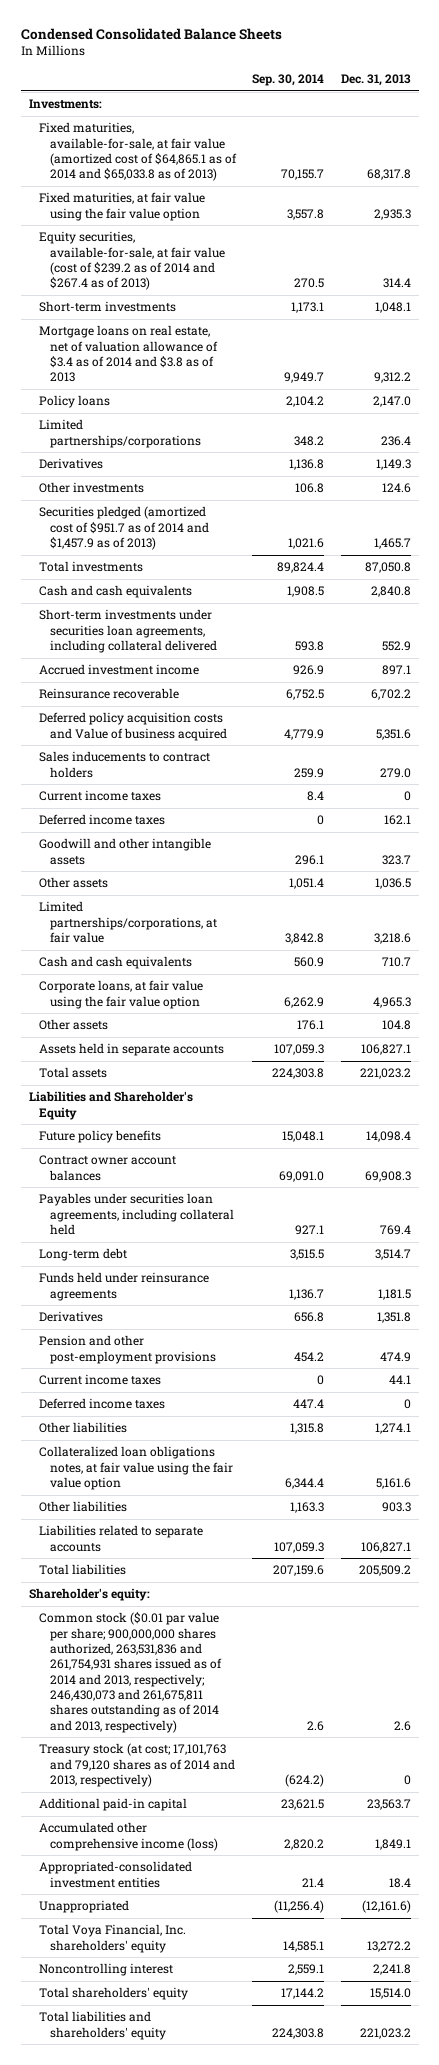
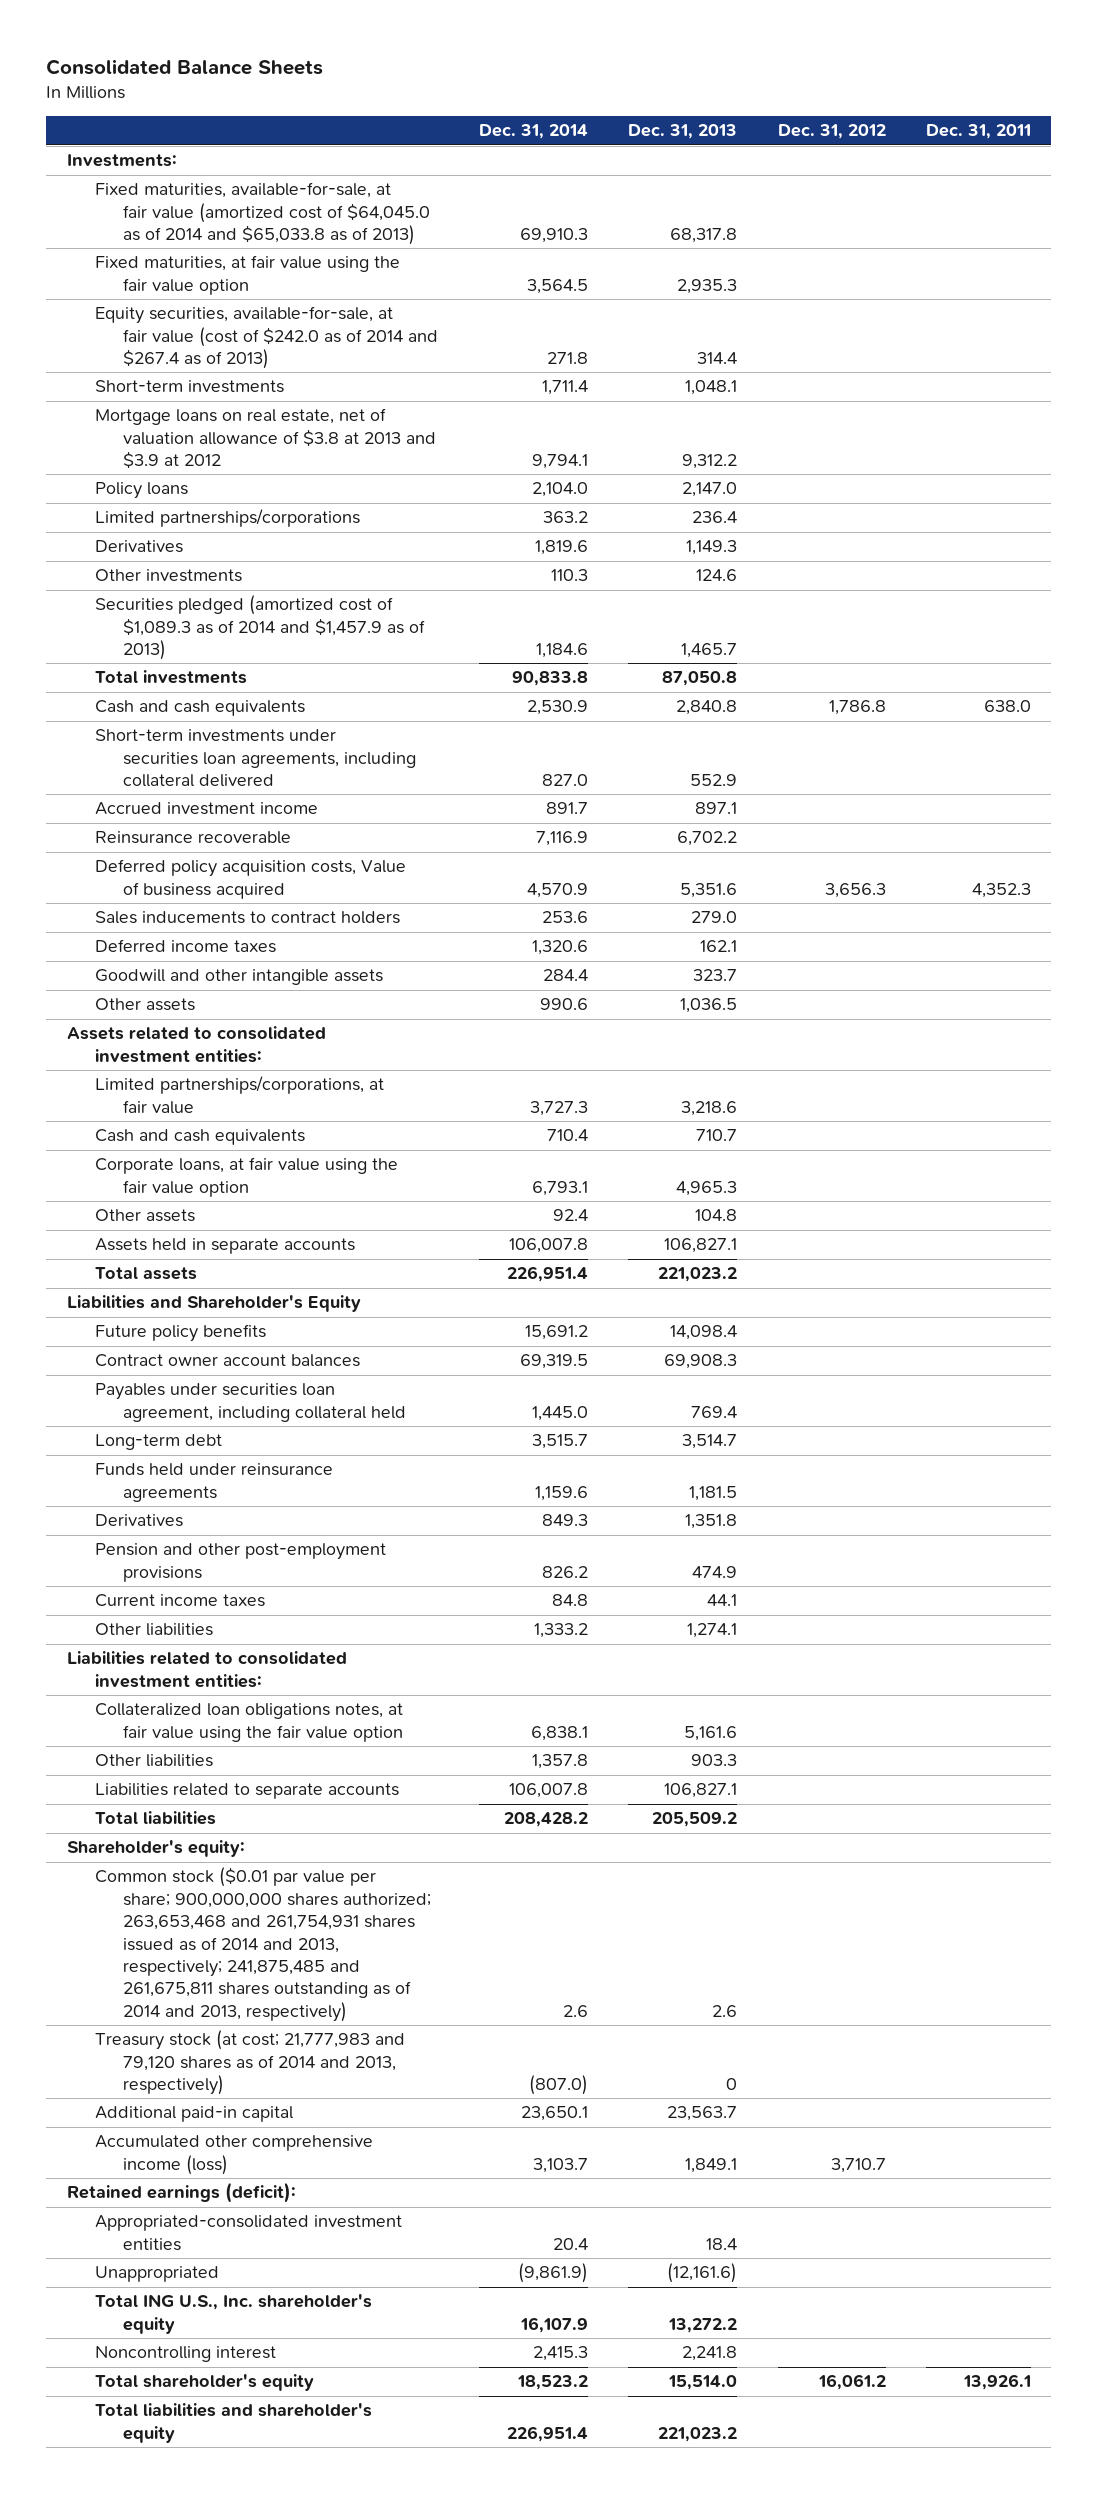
- Condensed Consolidated Balance Sheets
+ Consolidated Balance Sheets
- | Sep. 30, 2014 | Dec. 31, 2013
+ | Dec. 31, 2014 | Dec. 31, 2013 | Dec. 31, 2012 | Dec. 31, 2011
- Fixed maturities, available-for-sale, at fair value (amortized cost of $64,865.1 as of 2014 and $65,033.8 as of 2013) | 70,155.7 | 68,317.8
+ Fixed maturities, available-for-sale, at fair value (amortized cost of $64,045.0 as of 2014 and $65,033.8 as of 2013) | 69,910.3 | 68,317.8 | |
- Equity securities, available-for-sale, at fair value (cost of $239.2 as of 2014 and $267.4 as of 2013) | 270.5 | 314.4
+ Equity securities, available-for-sale, at fair value (cost of $242.0 as of 2014 and $267.4 as of 2013) | 271.8 | 314.4 | |
- Mortgage loans on real estate, net of valuation allowance of $3.4 as of 2014 and $3.8 as of 2013 | 9,949.7 | 9,312.2
+ Mortgage loans on real estate, net of valuation allowance of $3.8 at 2013 and $3.9 at 2012 | 9,794.1 | 9,312.2 | |
- Securities pledged (amortized cost of $951.7 as of 2014 and $1,457.9 as of 2013) | 1,021.6 | 1,465.7
+ Securities pledged (amortized cost of $1,089.3 as of 2014 and $1,457.9 as of 2013) | 1,184.6 | 1,465.7 | |
- Deferred policy acquisition costs and Value of business acquired | 4,779.9 | 5,351.6
+ Deferred policy acquisition costs, Value of business acquired | 4,570.9 | 5,351.6 | 3,656.3 | 4,352.3
- Current income taxes | 8.4 | 0
+ Assets related to consolidated investment entities:
- Payables under securities loan agreements, including collateral held | 927.1 | 769.4
+ Payables under securities loan agreement, including collateral held | 1,445.0 | 769.4 | |
- Deferred income taxes | 447.4 | 0
+ Liabilities related to consolidated investment entities:
- Common stock ($0.01 par value per share; 900,000,000 shares authorized, 263,531,836 and 261,754,931 shares issued as of 2014 and 2013, respectively; 246,430,073 and 261,675,811 shares outstanding as of 2014 and 2013, respectively) | 2.6 | 2.6
- Treasury stock (at cost; 17,101,763 and 79,120 shares as of 2014 and 2013, respectively) | (624.2) | 0
+ Common stock ($0.01 par value per share; 900,000,000 shares authorized; 263,653,468 and 261,754,931 shares issued as of 2014 and 2013, respectively; 241,875,485 and 261,675,811 shares outstanding as of 2014 and 2013, respectively) | 2.6 | 2.6 | |
+ Treasury stock (at cost; 21,777,983 and 79,120 shares as of 2014 and 2013, respectively) | (807.0) | 0 | |
+ Retained earnings (deficit):
- Total Voya Financial, Inc. shareholders' equity | 14,585.1 | 13,272.2
+ Total ING U.S., Inc. shareholder's equity | 16,107.9 | 13,272.2 | |
- Total shareholders' equity | 17,144.2 | 15,514.0
- Total liabilities and shareholders' equity | 224,303.8 | 221,023.2
+ Total shareholder's equity | 18,523.2 | 15,514.0 | 16,061.2 | 13,926.1
+ Total liabilities and shareholder's equity | 226,951.4 | 221,023.2 | |

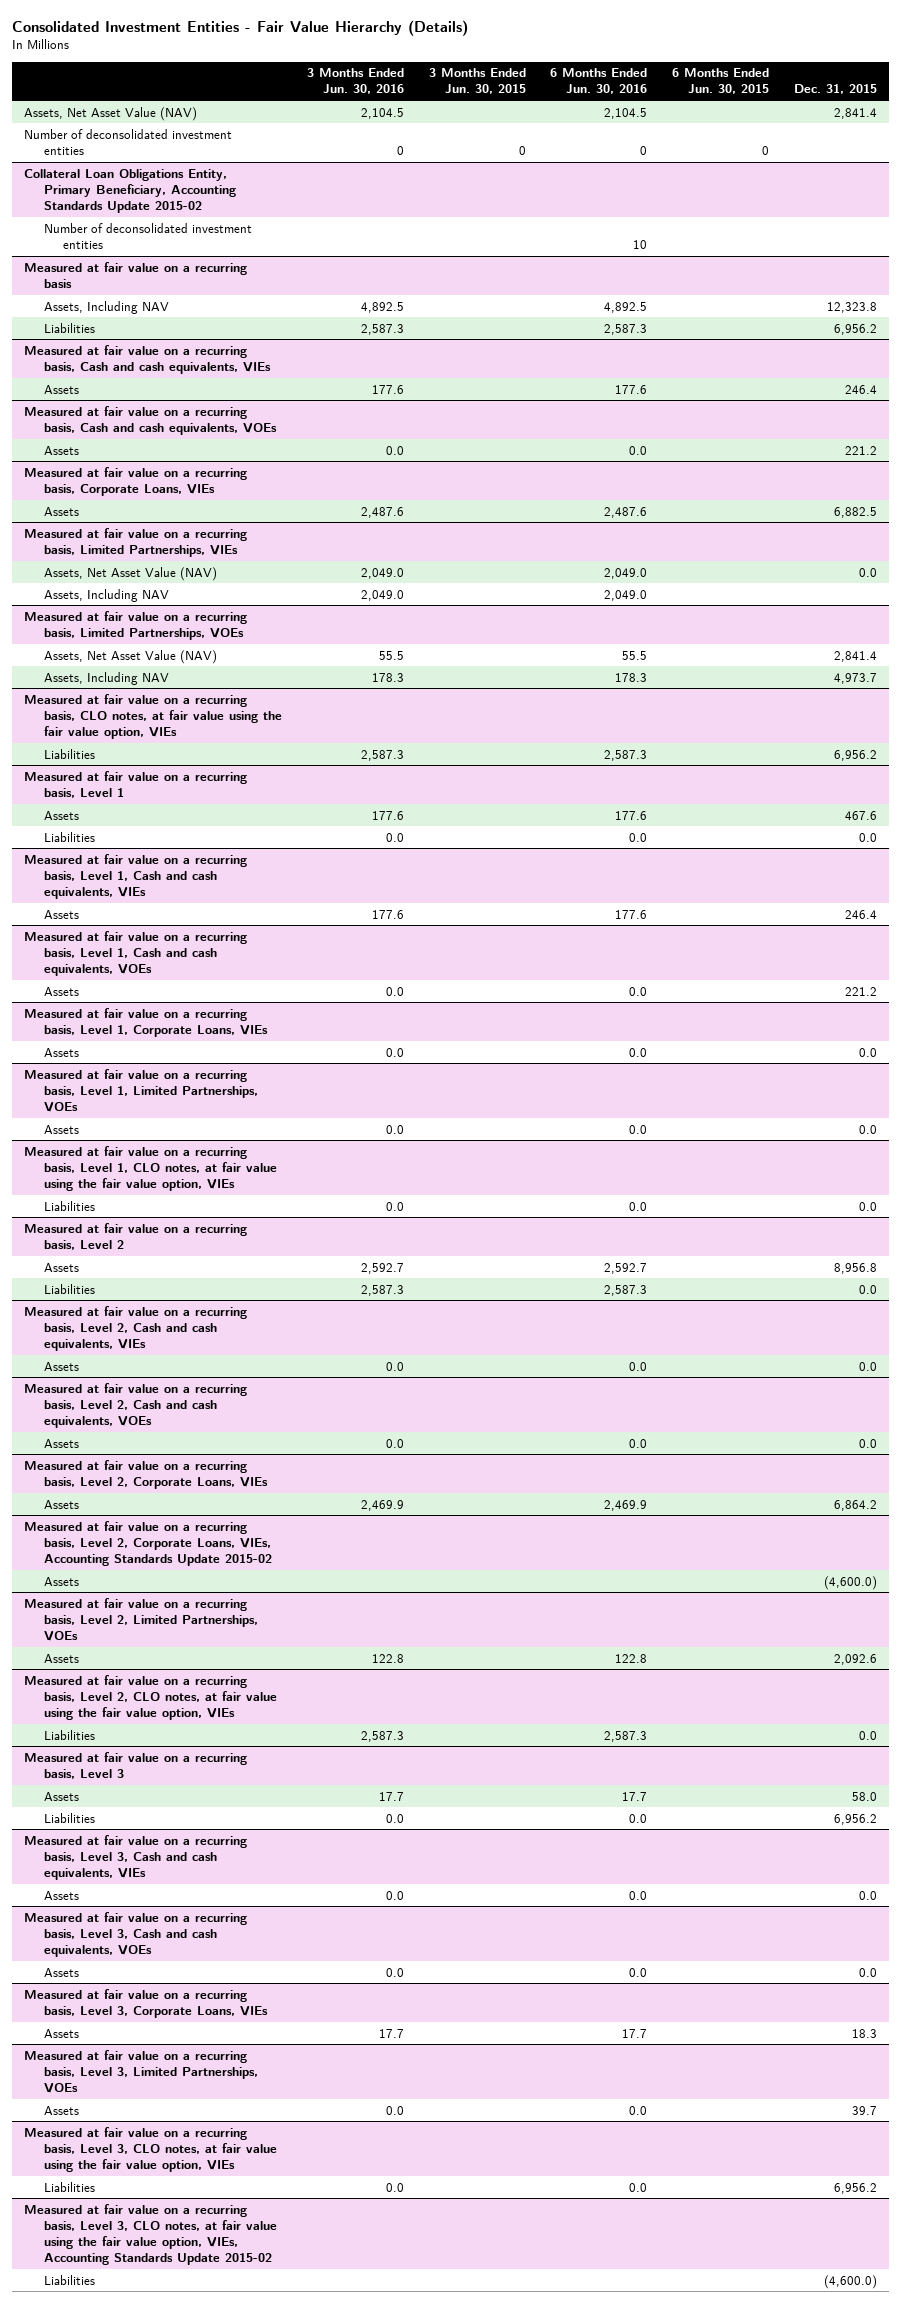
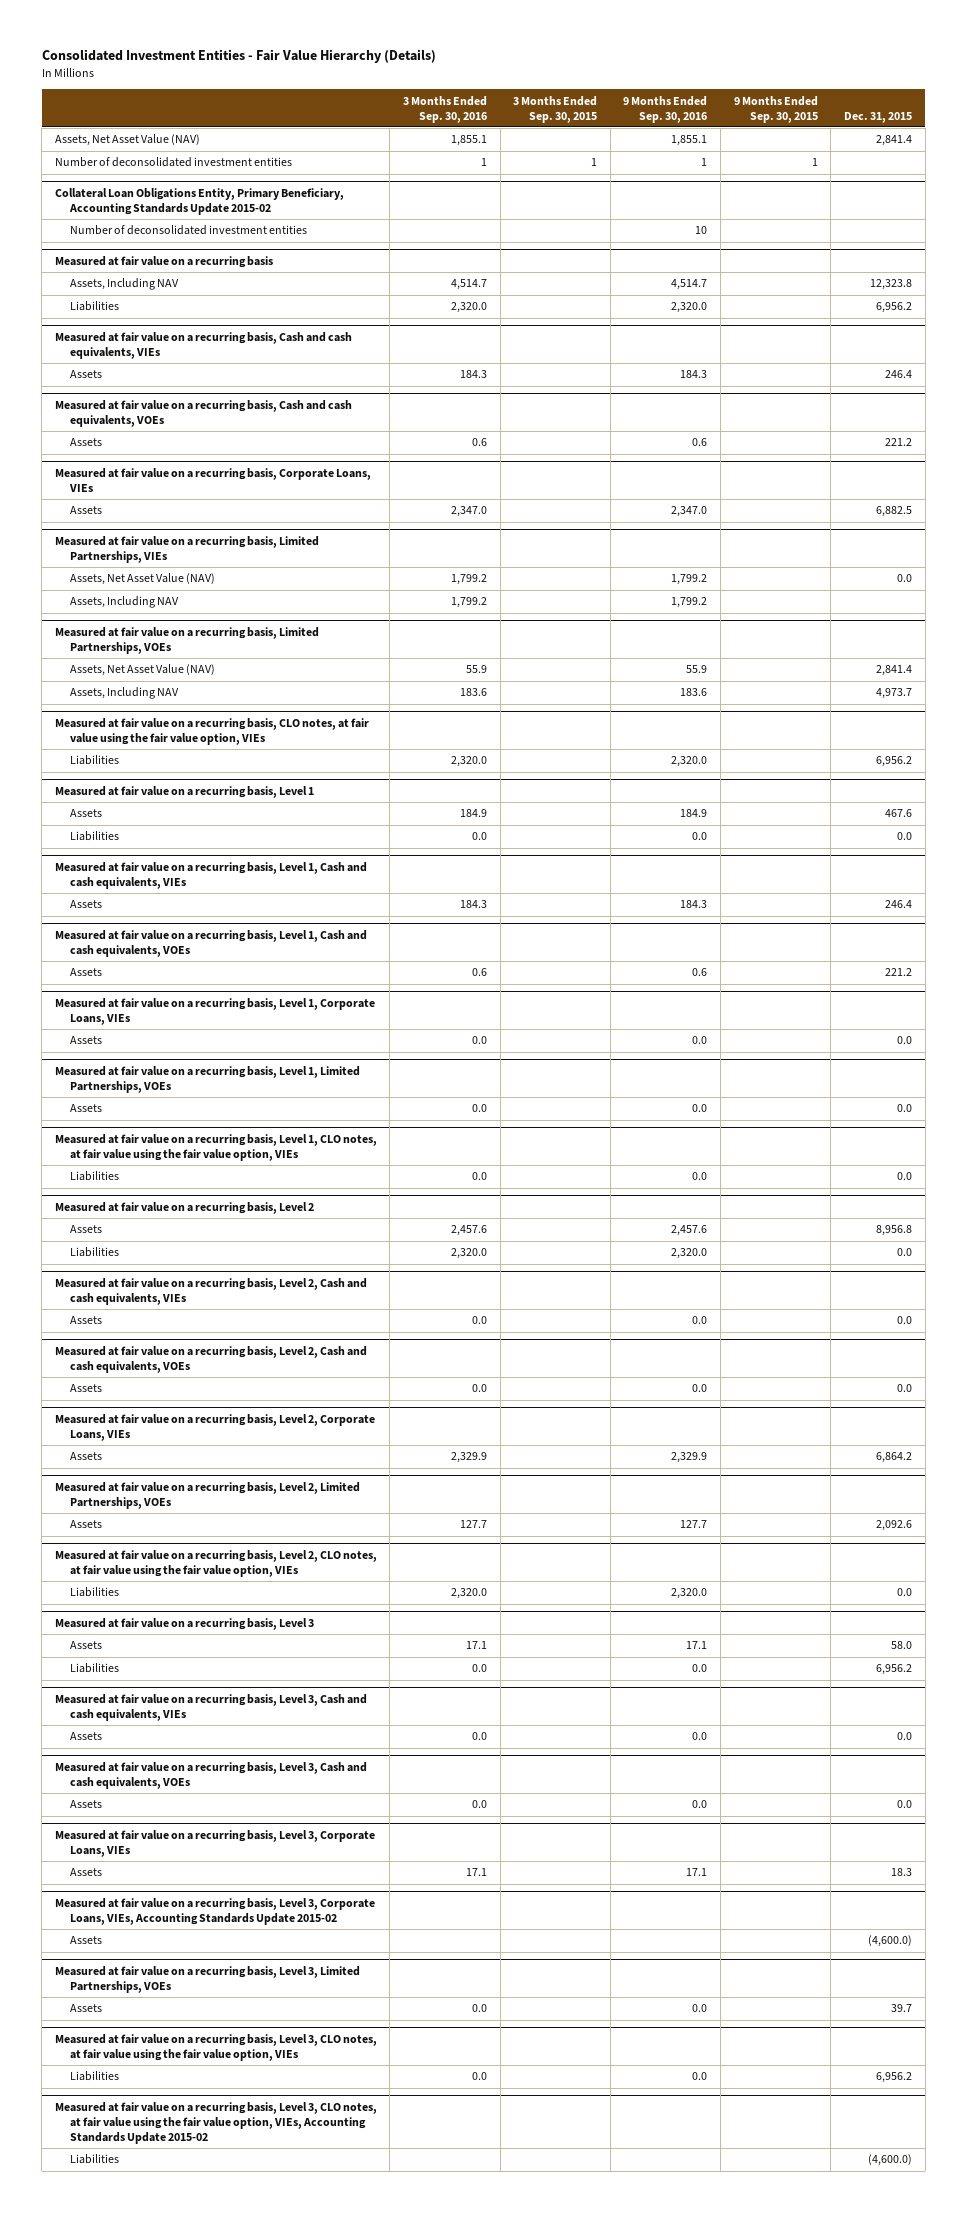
- | 3 Months Ended Jun. 30, 2016 | 3 Months Ended Jun. 30, 2015 | 6 Months Ended Jun. 30, 2016 | 6 Months Ended Jun. 30, 2015 | Dec. 31, 2015
+ | 3 Months Ended Sep. 30, 2016 | 3 Months Ended Sep. 30, 2015 | 9 Months Ended Sep. 30, 2016 | 9 Months Ended Sep. 30, 2015 | Dec. 31, 2015
- Measured at fair value on a recurring basis, Level 2, Corporate Loans, VIEs, Accounting Standards Update 2015-02
- Assets | | | | | (4,600.0)
+ Measured at fair value on a recurring basis, Level 3, Corporate Loans, VIEs, Accounting Standards Update 2015-02
+ Assets | | | | | (4,600.0)

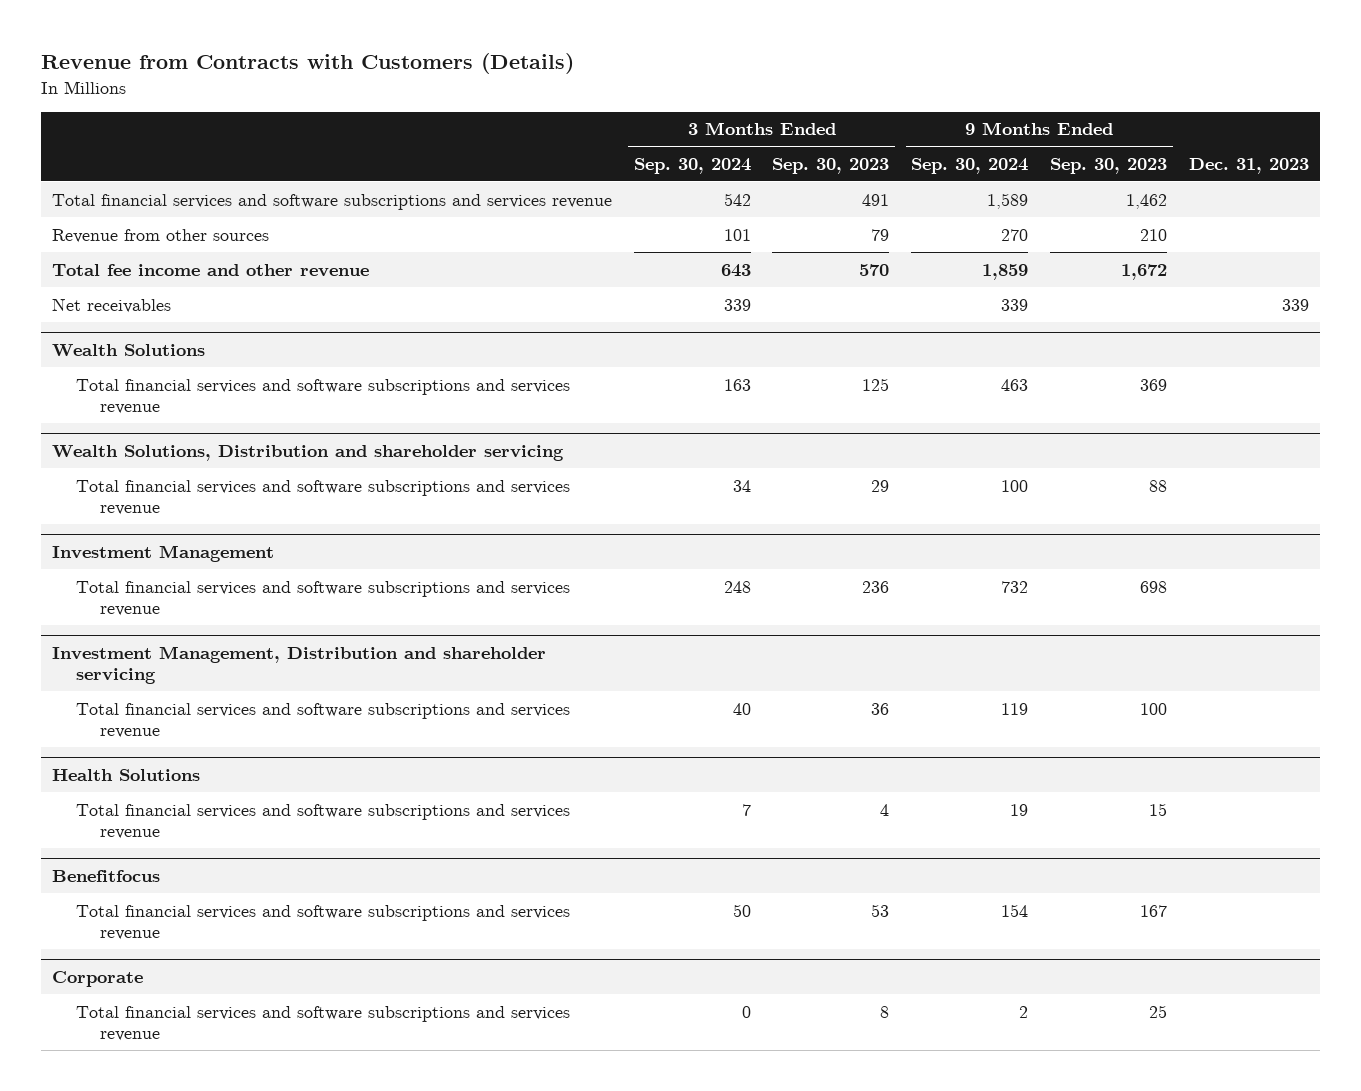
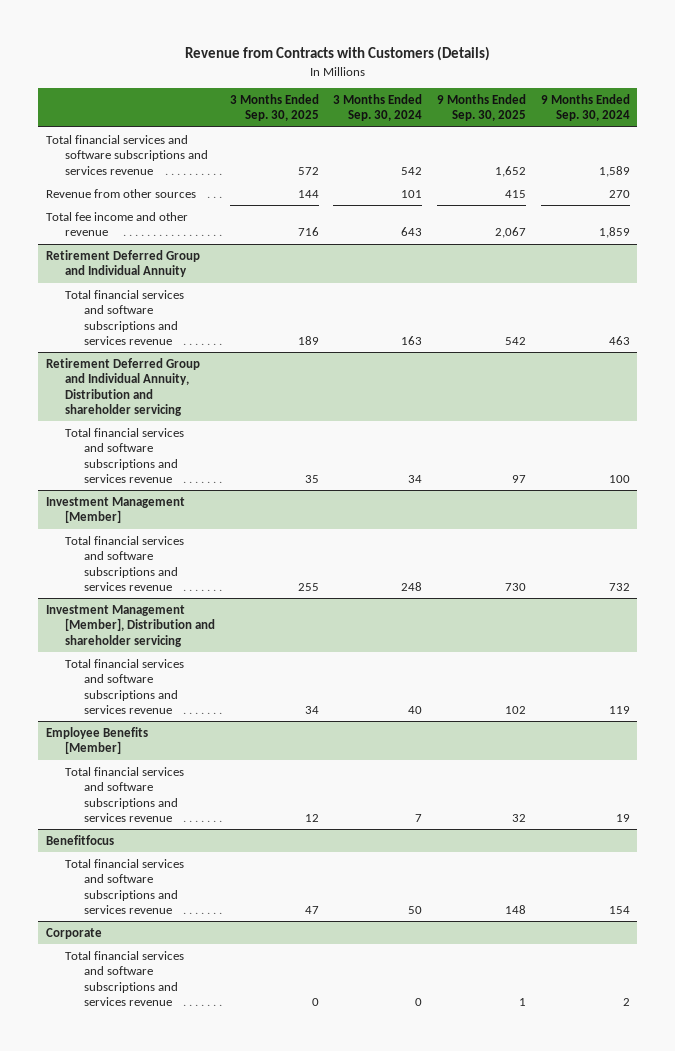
- | 3 Months Ended Sep. 30, 2024 | 3 Months Ended Sep. 30, 2023 | 9 Months Ended Sep. 30, 2024 | 9 Months Ended Sep. 30, 2023 | Dec. 31, 2023
+ | 3 Months Ended Sep. 30, 2025 | 3 Months Ended Sep. 30, 2024 | 9 Months Ended Sep. 30, 2025 | 9 Months Ended Sep. 30, 2024
- Net receivables | 339 | | 339 | | 339
- Wealth Solutions
+ Retirement Deferred Group and Individual Annuity
- Wealth Solutions, Distribution and shareholder servicing
+ Retirement Deferred Group and Individual Annuity, Distribution and shareholder servicing
- Investment Management
+ Investment Management [Member]
- Investment Management, Distribution and shareholder servicing
+ Investment Management [Member], Distribution and shareholder servicing
- Health Solutions
+ Employee Benefits [Member]

